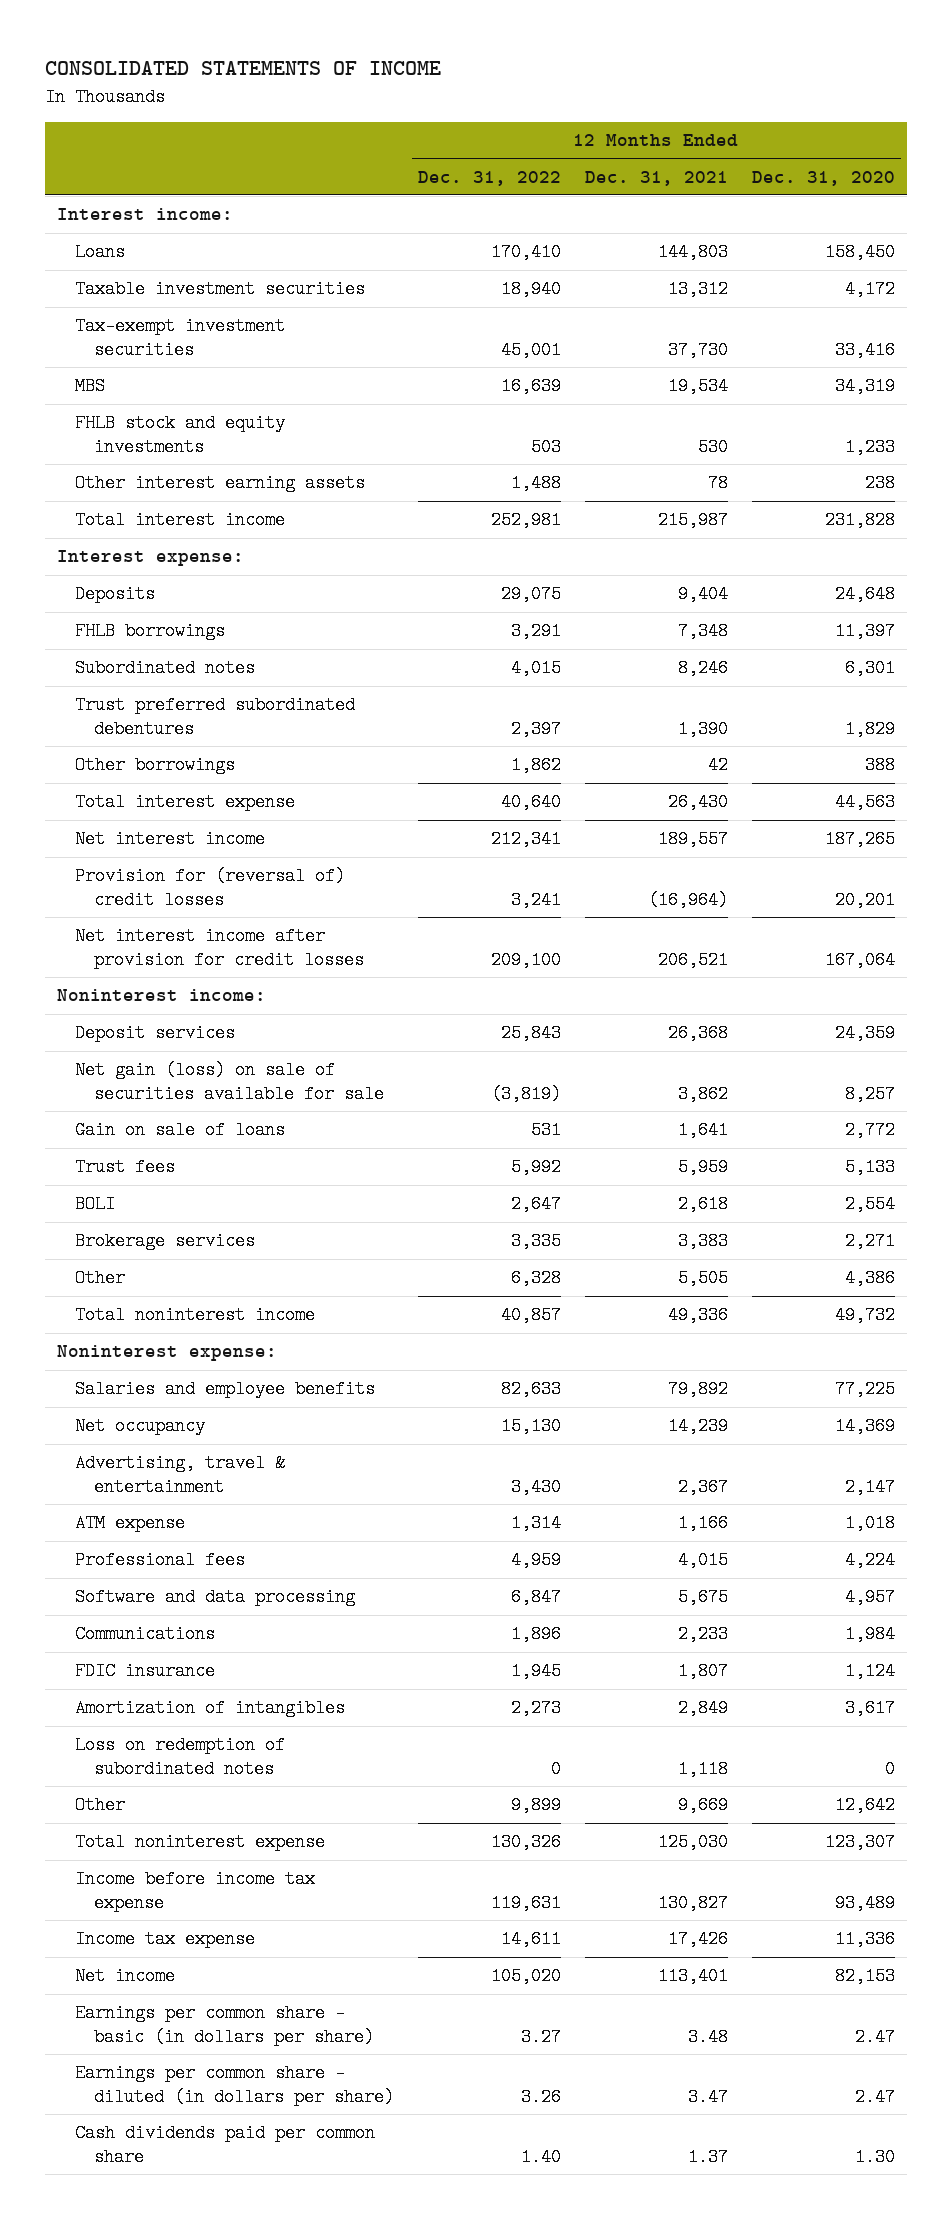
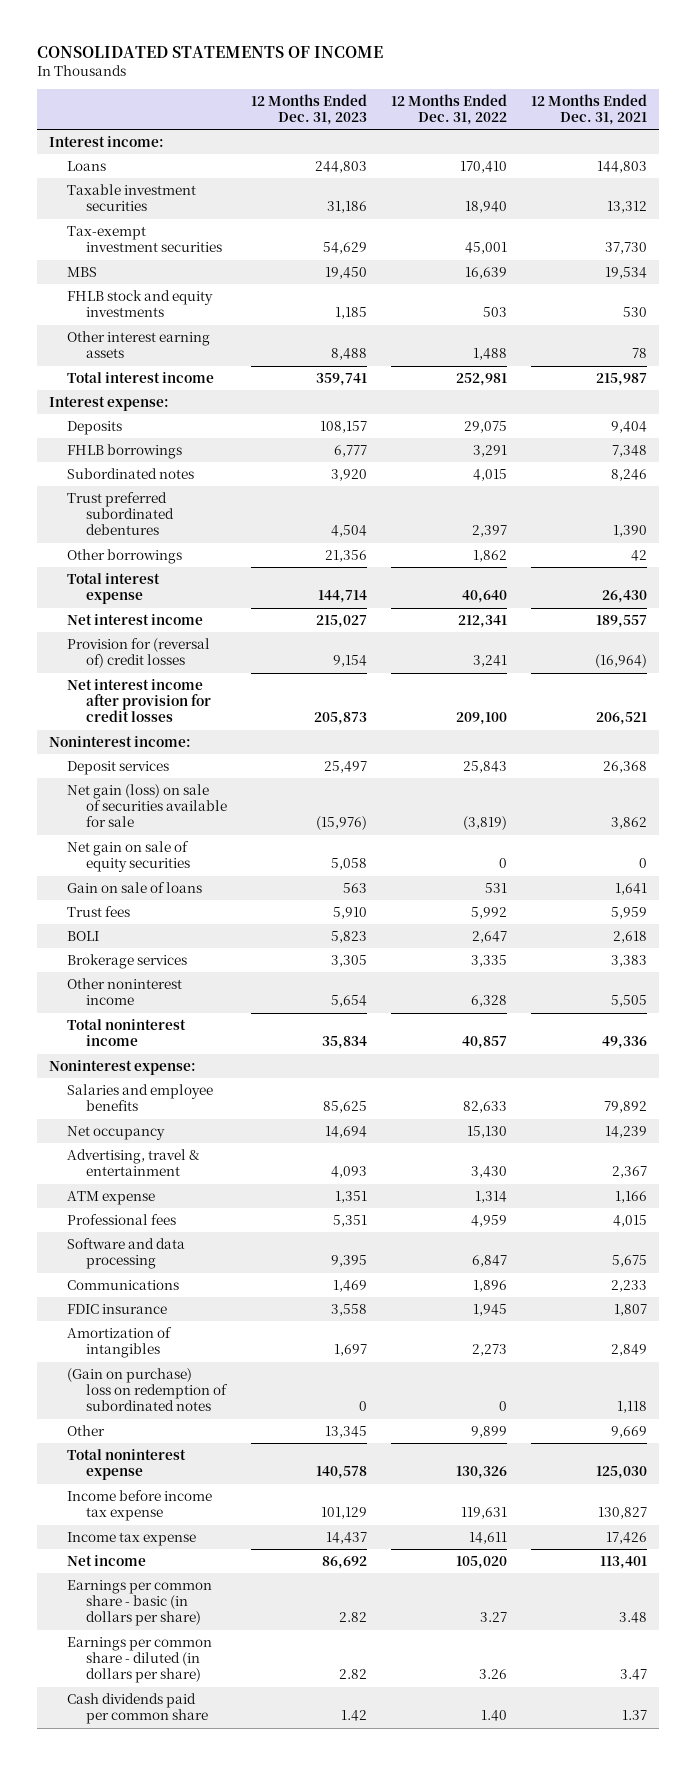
- | 12 Months Ended Dec. 31, 2022 | 12 Months Ended Dec. 31, 2021 | 12 Months Ended Dec. 31, 2020
+ | 12 Months Ended Dec. 31, 2023 | 12 Months Ended Dec. 31, 2022 | 12 Months Ended Dec. 31, 2021
+ Net gain on sale of equity securities | 5,058 | 0 | 0
- Other | 6,328 | 5,505 | 4,386
+ Other noninterest income | 5,654 | 6,328 | 5,505
- Loss on redemption of subordinated notes | 0 | 1,118 | 0
+ (Gain on purchase) loss on redemption of subordinated notes | 0 | 0 | 1,118

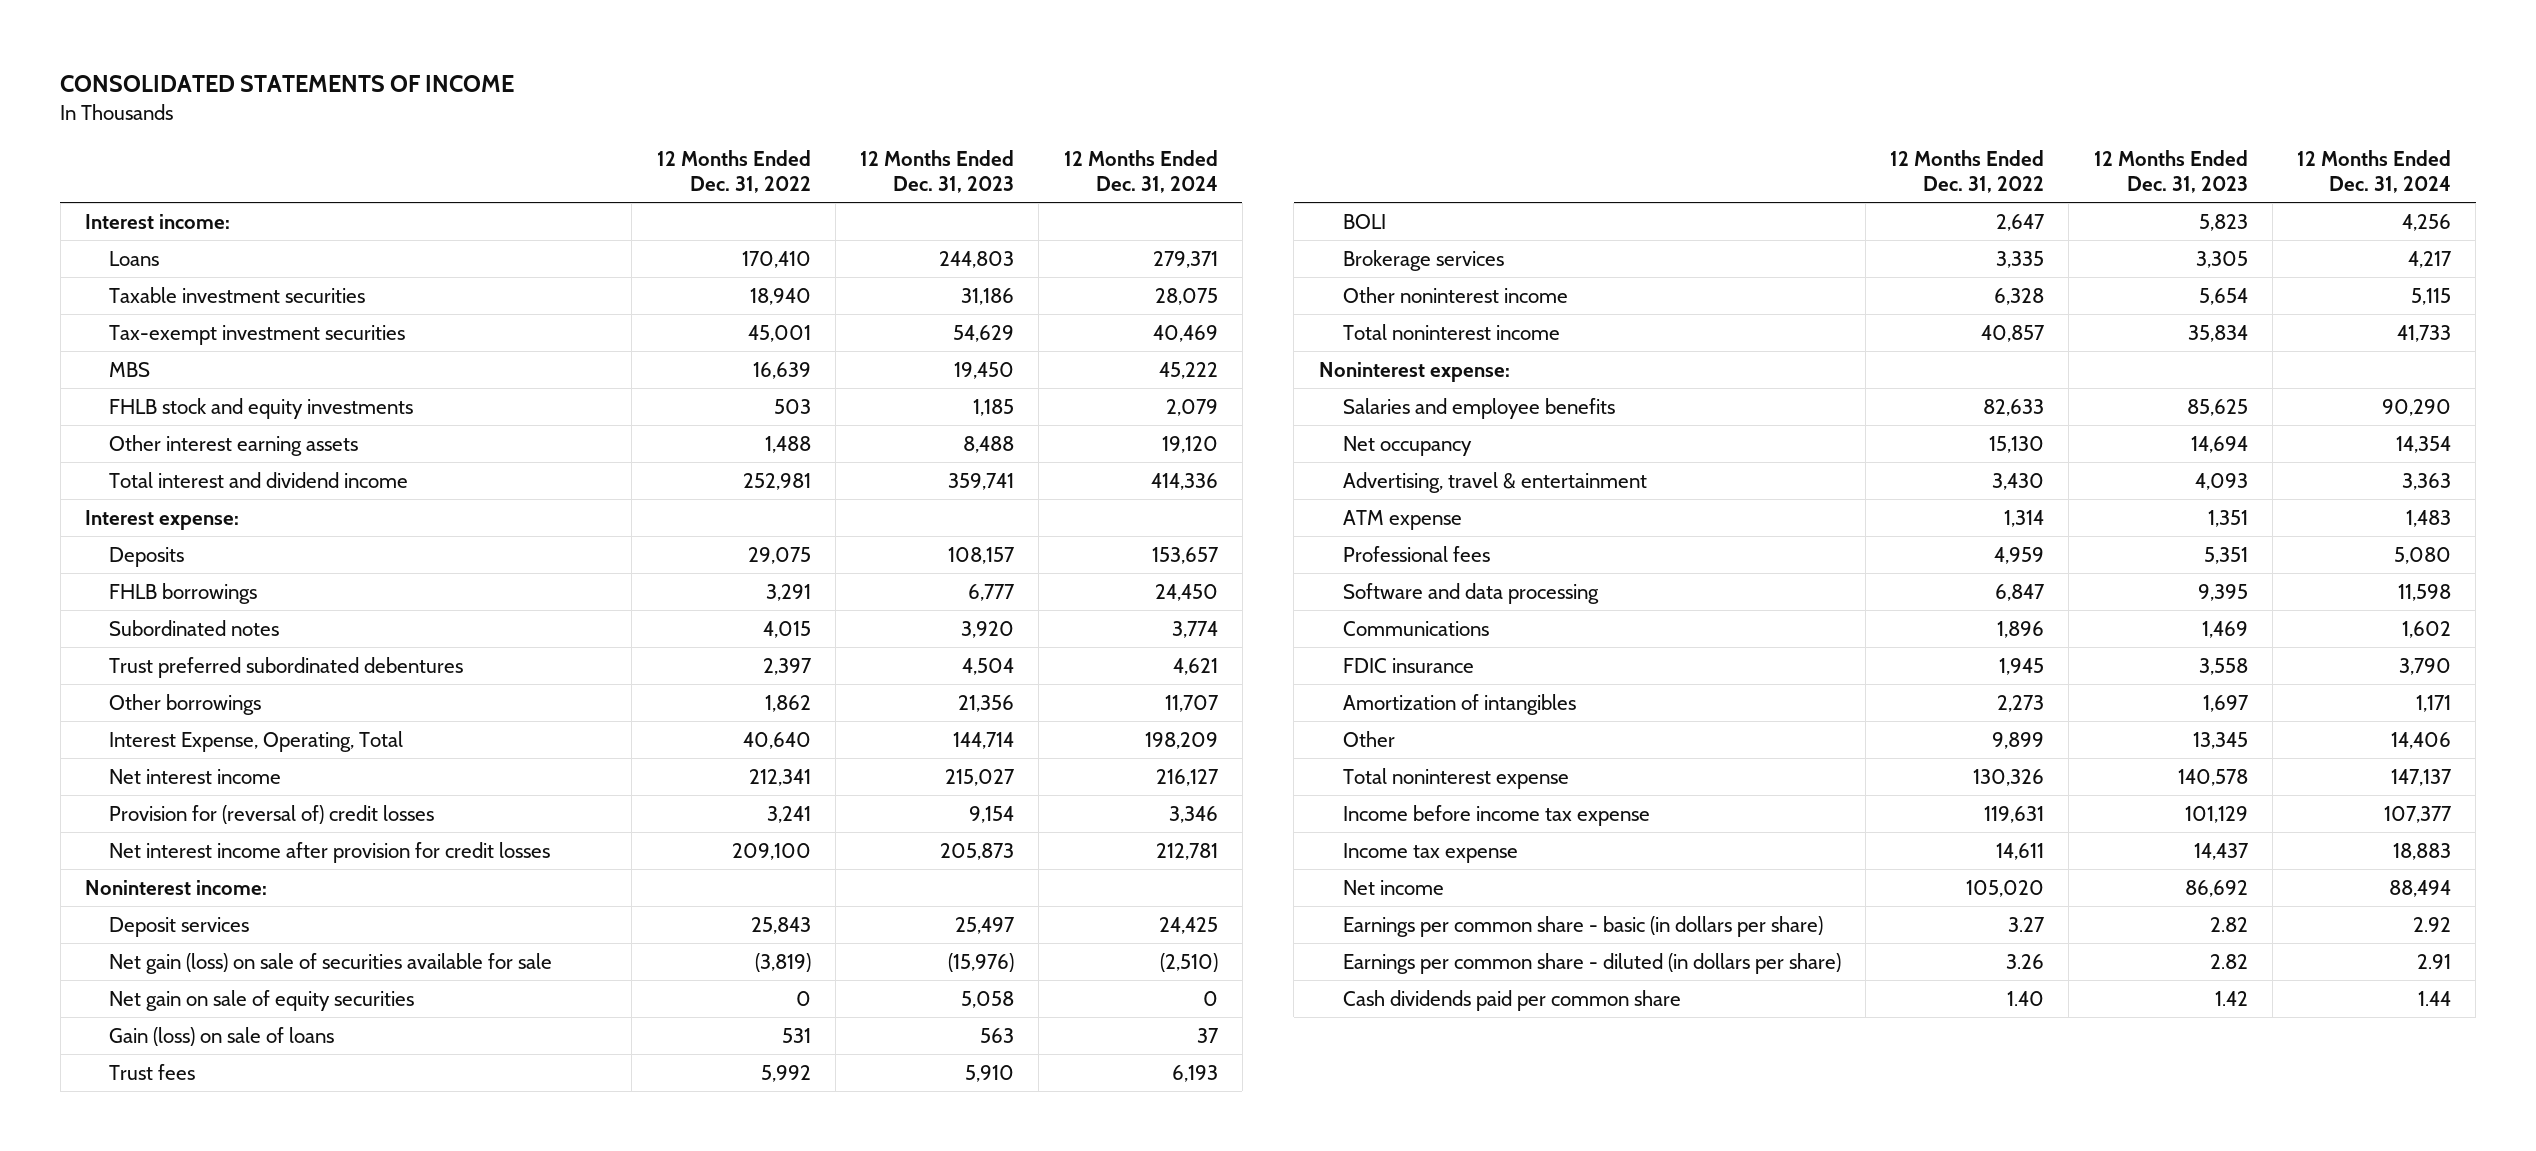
- | 12 Months Ended Dec. 31, 2023 | 12 Months Ended Dec. 31, 2022 | 12 Months Ended Dec. 31, 2021
+ | 12 Months Ended Dec. 31, 2022 | 12 Months Ended Dec. 31, 2023 | 12 Months Ended Dec. 31, 2024
- Total interest income | 359,741 | 252,981 | 215,987
+ Total interest and dividend income | 252,981 | 359,741 | 414,336
- Total interest expense | 144,714 | 40,640 | 26,430
+ Interest Expense, Operating, Total | 40,640 | 144,714 | 198,209
- Gain on sale of loans | 563 | 531 | 1,641
+ Gain (loss) on sale of loans | 531 | 563 | 37
- (Gain on purchase) loss on redemption of subordinated notes | 0 | 0 | 1,118

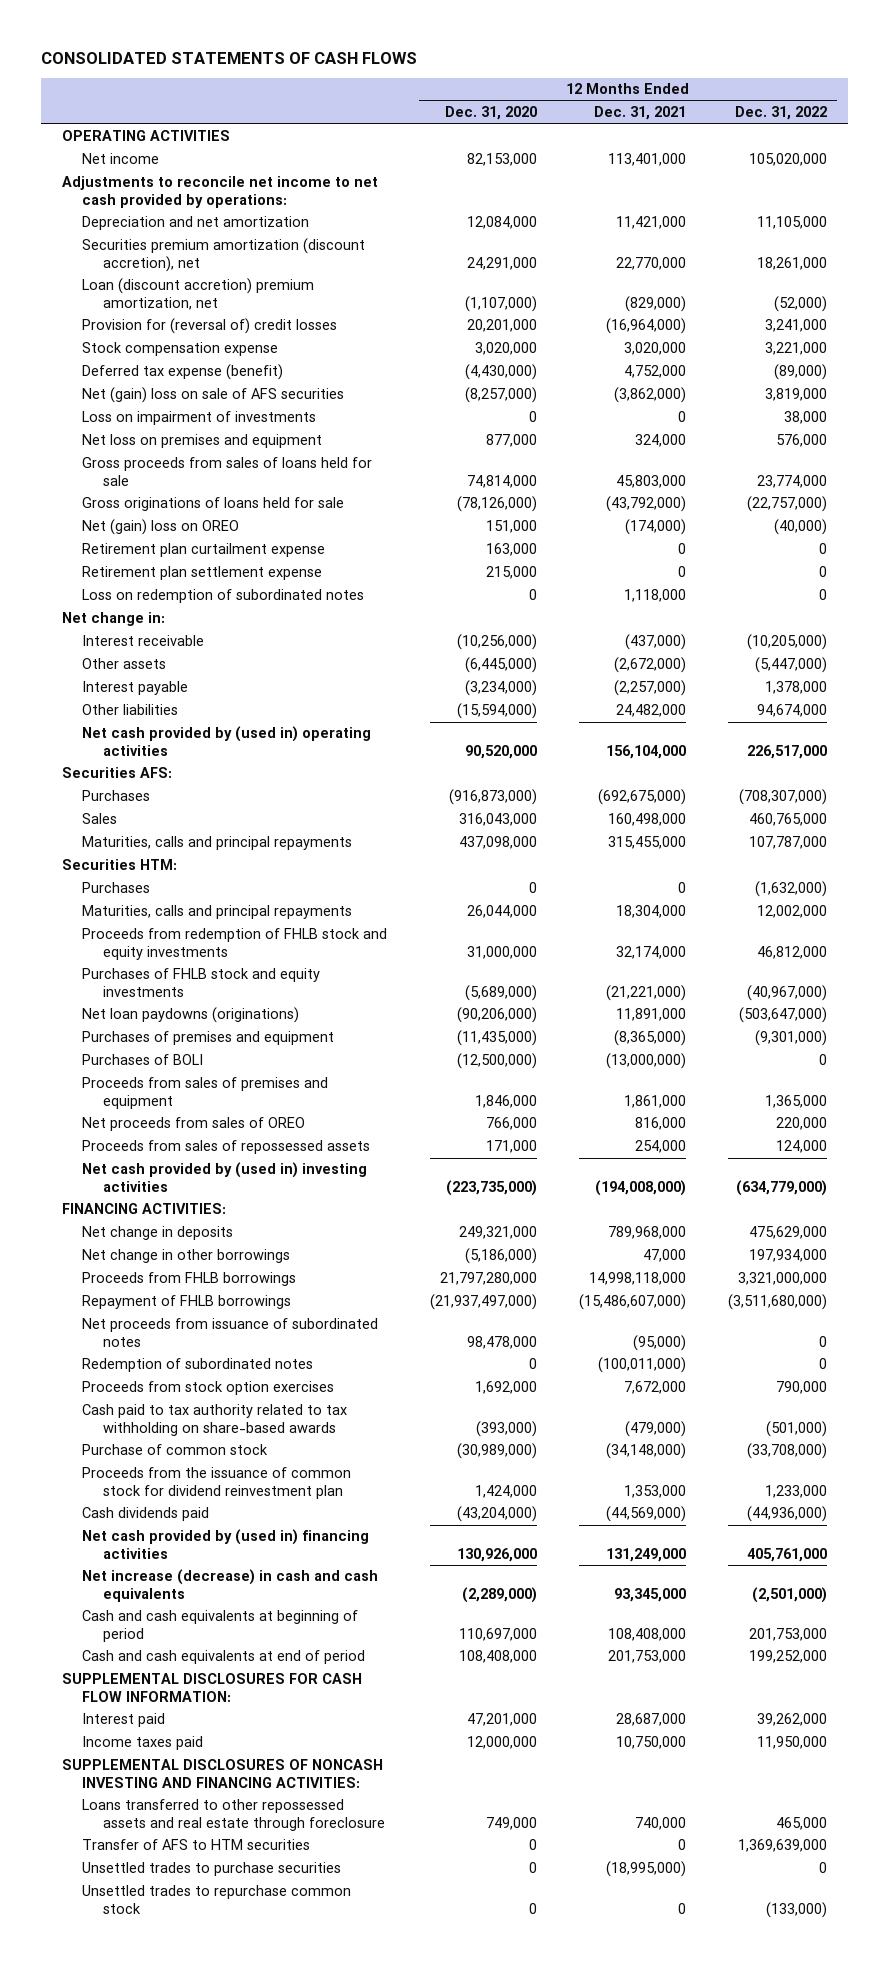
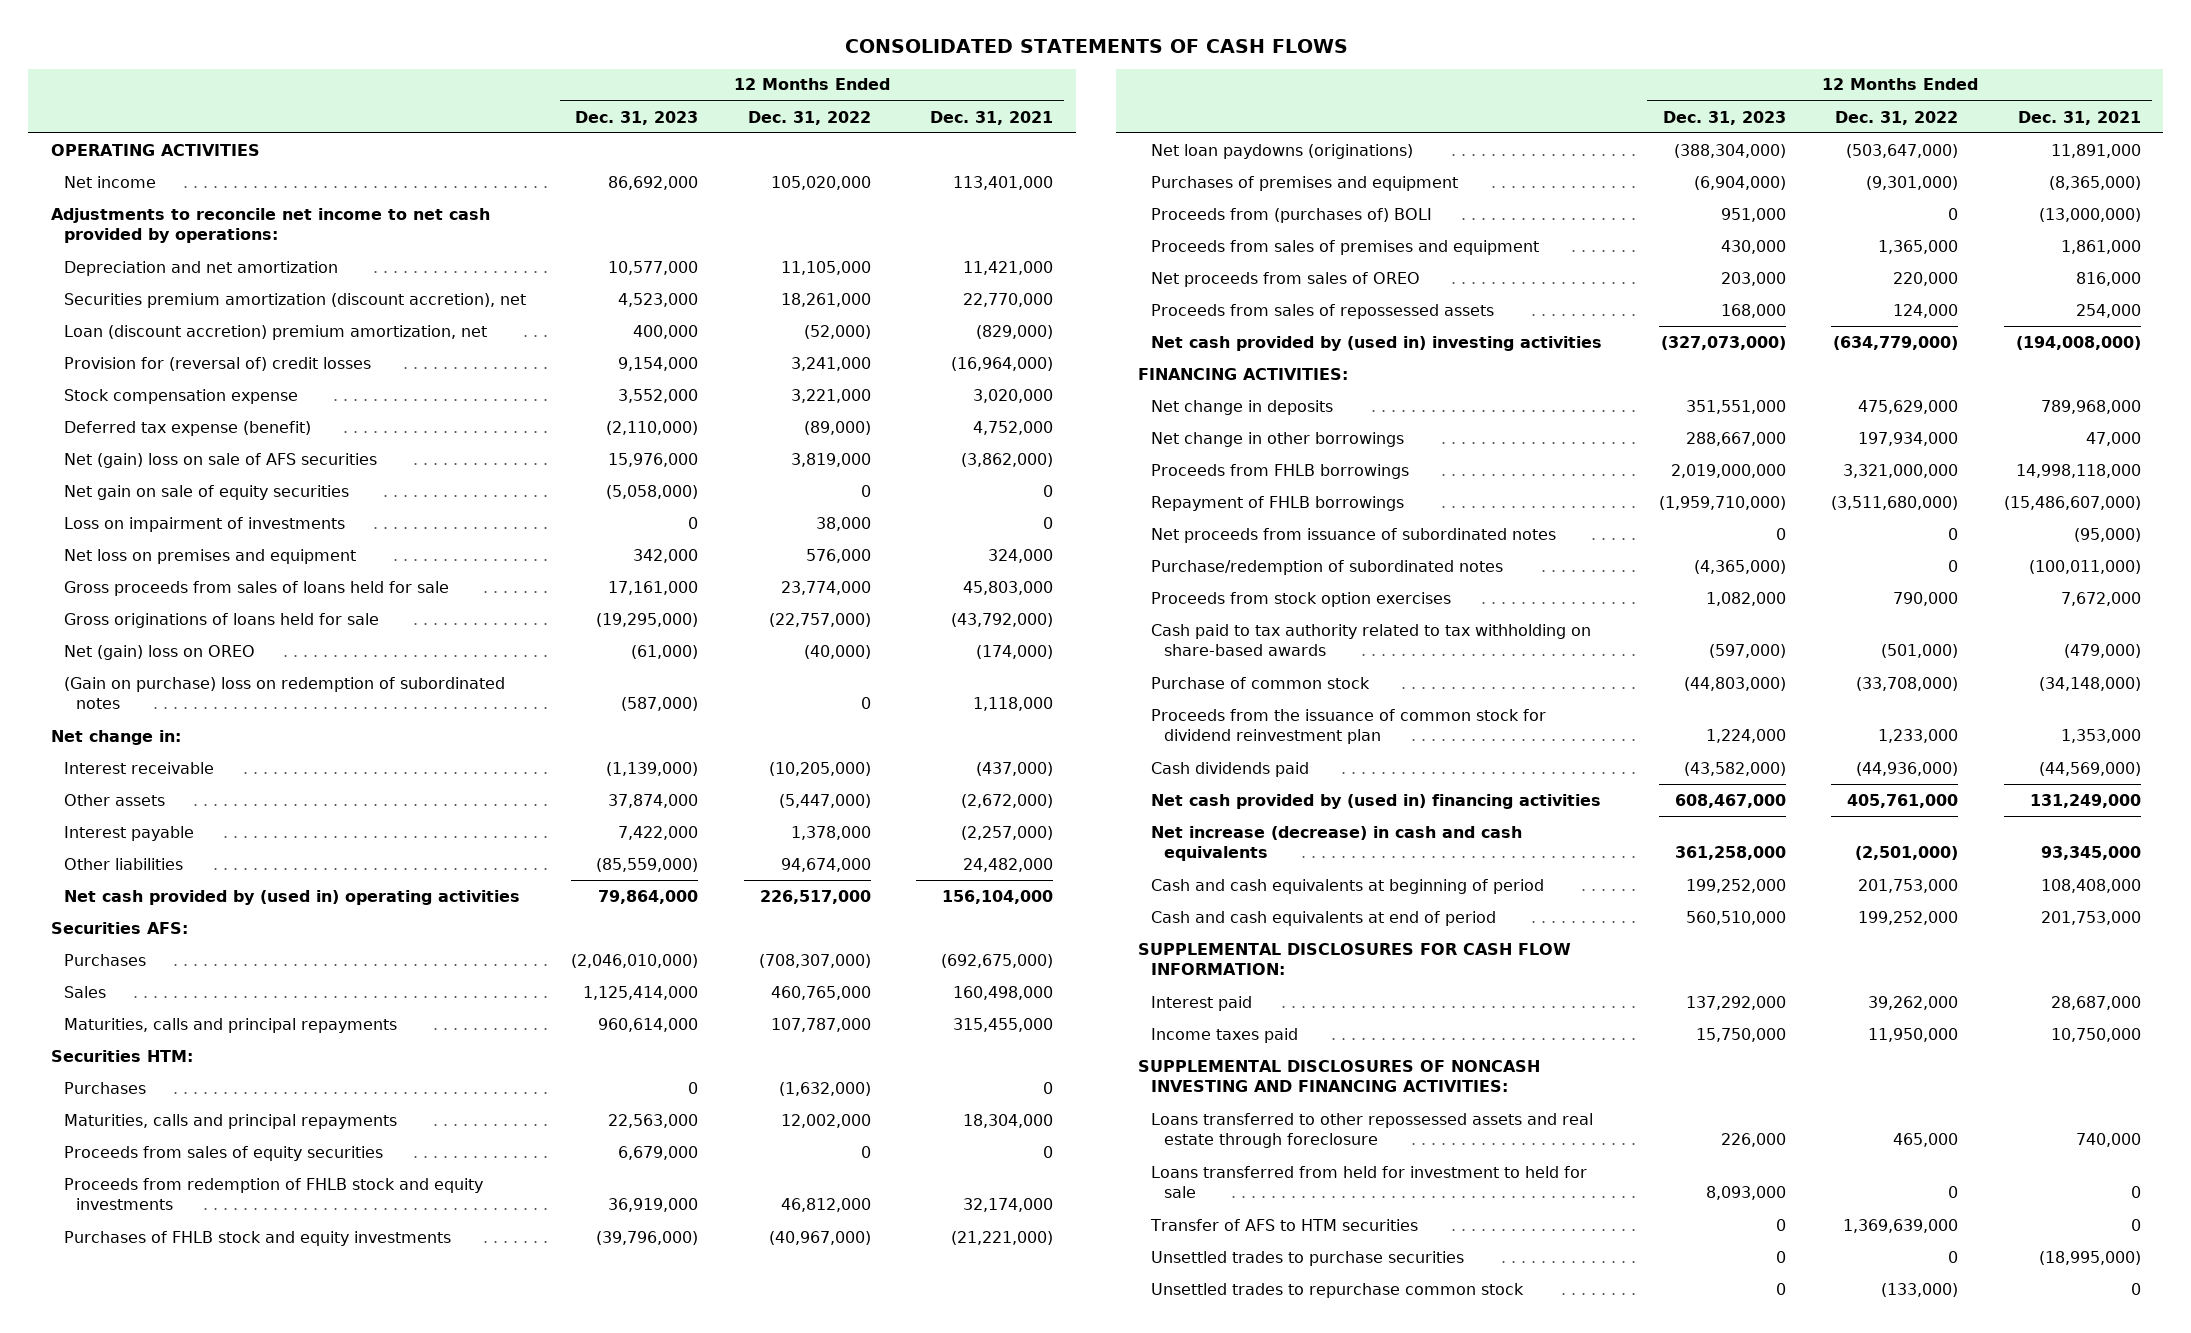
- | 12 Months Ended Dec. 31, 2020 | 12 Months Ended Dec. 31, 2021 | 12 Months Ended Dec. 31, 2022
+ | 12 Months Ended Dec. 31, 2023 | 12 Months Ended Dec. 31, 2022 | 12 Months Ended Dec. 31, 2021
+ Net gain on sale of equity securities | (5,058,000) | 0 | 0
- Retirement plan curtailment expense | 163,000 | 0 | 0
- Retirement plan settlement expense | 215,000 | 0 | 0
- Loss on redemption of subordinated notes | 0 | 1,118,000 | 0
+ (Gain on purchase) loss on redemption of subordinated notes | (587,000) | 0 | 1,118,000
+ Proceeds from sales of equity securities | 6,679,000 | 0 | 0
- Purchases of BOLI | (12,500,000) | (13,000,000) | 0
+ Proceeds from (purchases of) BOLI | 951,000 | 0 | (13,000,000)
- Redemption of subordinated notes | 0 | (100,011,000) | 0
+ Purchase/redemption of subordinated notes | (4,365,000) | 0 | (100,011,000)
+ Loans transferred from held for investment to held for sale | 8,093,000 | 0 | 0

